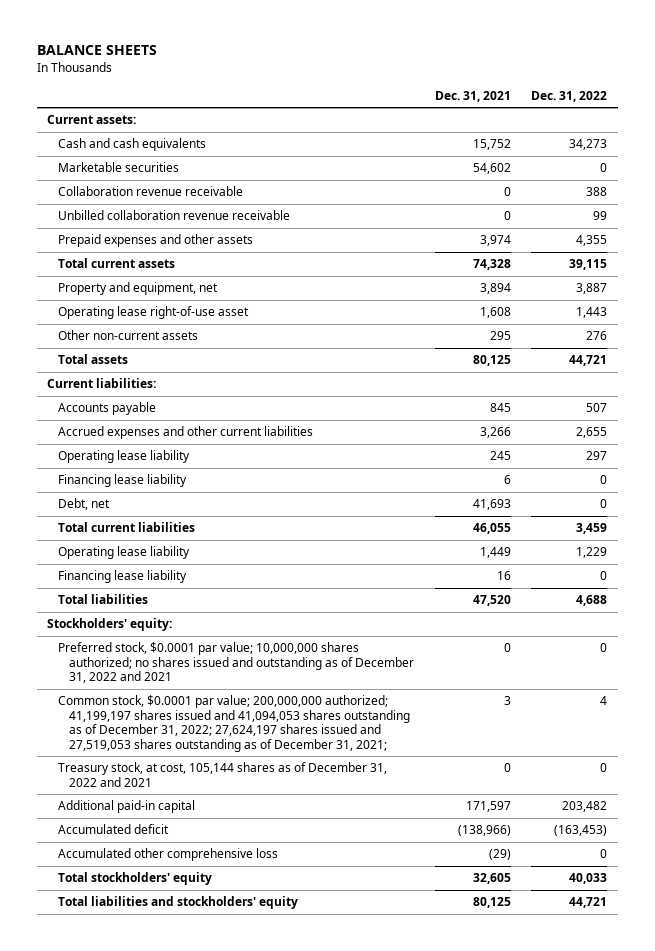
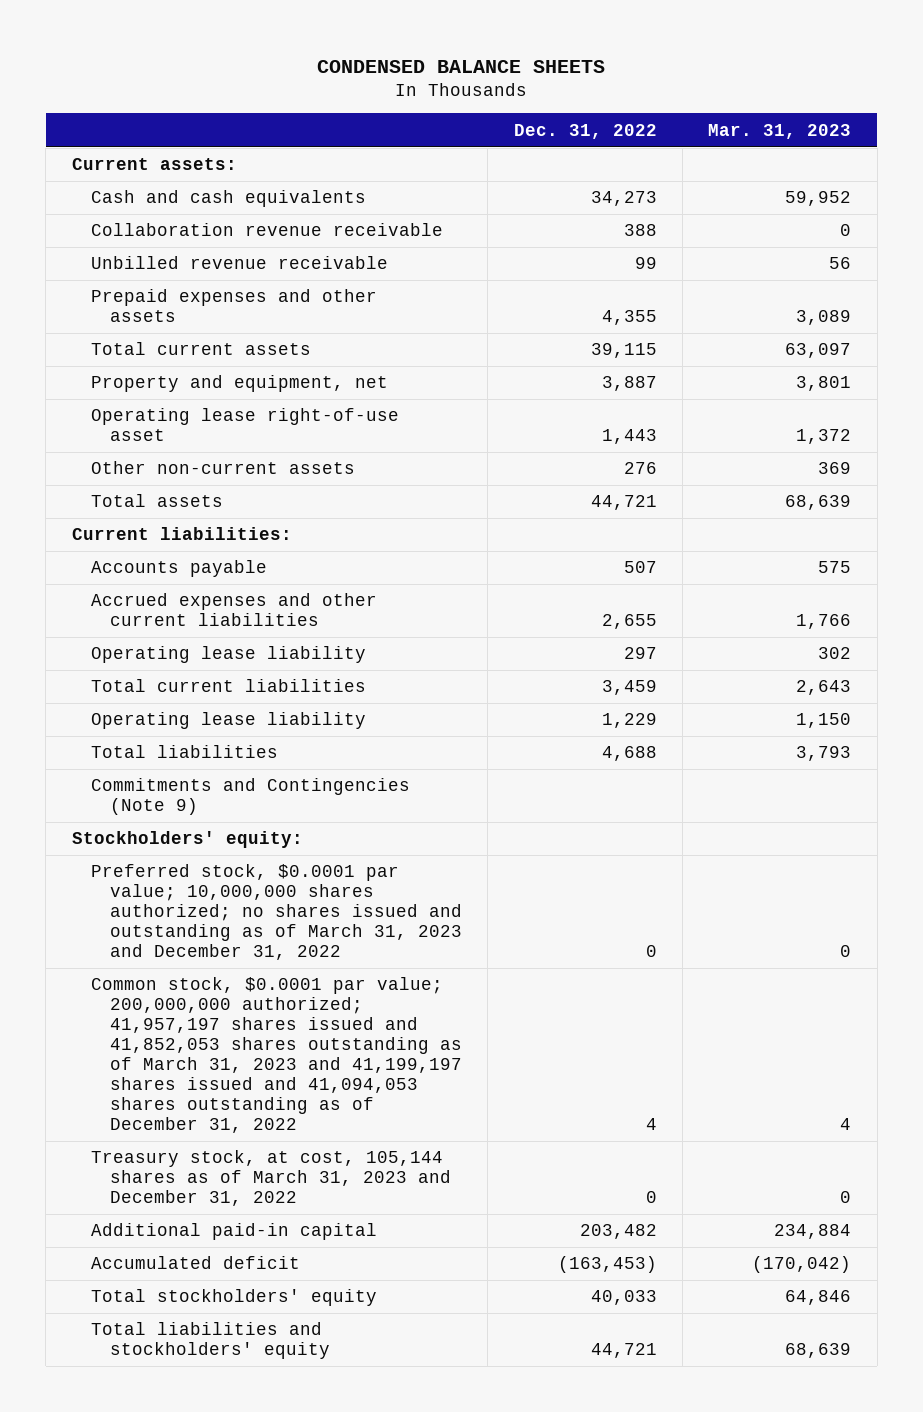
- BALANCE SHEETS
+ CONDENSED BALANCE SHEETS
- | Dec. 31, 2021 | Dec. 31, 2022
+ | Dec. 31, 2022 | Mar. 31, 2023
- Marketable securities | 54,602 | 0
- Unbilled collaboration revenue receivable | 0 | 99
+ Unbilled revenue receivable | 99 | 56
- Financing lease liability | 6 | 0
- Debt, net | 41,693 | 0
- Financing lease liability | 16 | 0
+ Commitments and Contingencies (Note 9)
- Preferred stock, $0.0001 par value; 10,000,000 shares authorized; no shares issued and outstanding as of December 31, 2022 and 2021 | 0 | 0
- Common stock, $0.0001 par value; 200,000,000 authorized; 41,199,197 shares issued and 41,094,053 shares outstanding as of December 31, 2022; 27,624,197 shares issued and 27,519,053 shares outstanding as of December 31, 2021; | 3 | 4
- Treasury stock, at cost, 105,144 shares as of December 31, 2022 and 2021 | 0 | 0
+ Preferred stock, $0.0001 par value; 10,000,000 shares authorized; no shares issued and outstanding as of March 31, 2023 and December 31, 2022 | 0 | 0
+ Common stock, $0.0001 par value; 200,000,000 authorized; 41,957,197 shares issued and 41,852,053 shares outstanding as of March 31, 2023 and 41,199,197 shares issued and 41,094,053 shares outstanding as of December 31, 2022 | 4 | 4
+ Treasury stock, at cost, 105,144 shares as of March 31, 2023 and December 31, 2022 | 0 | 0
- Accumulated other comprehensive loss | (29) | 0

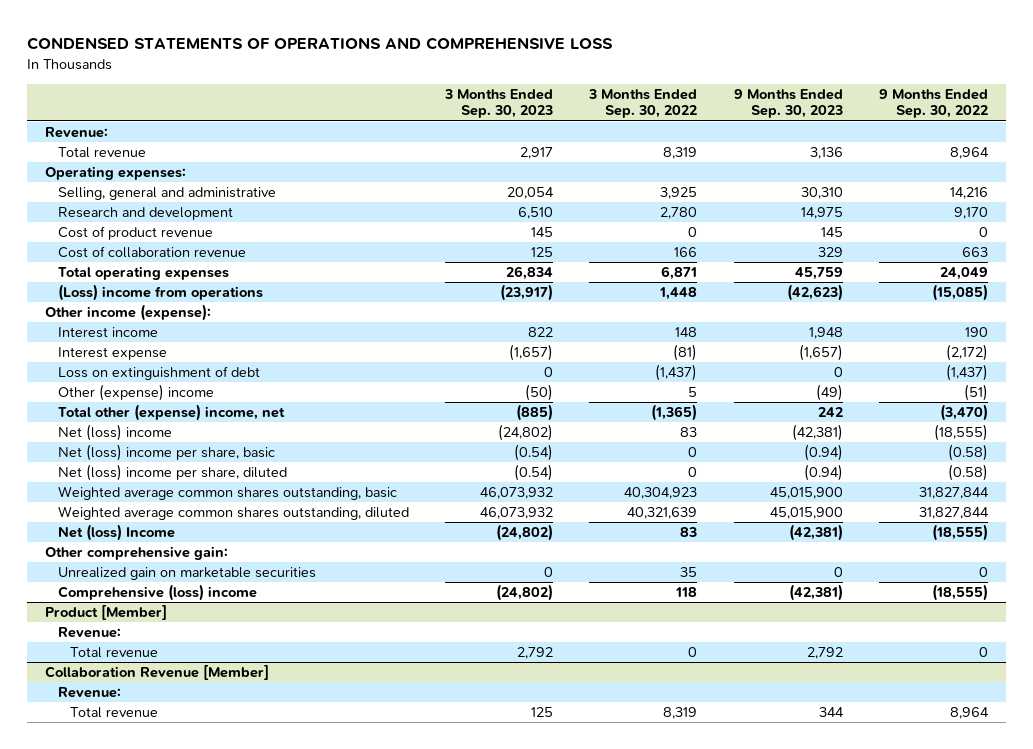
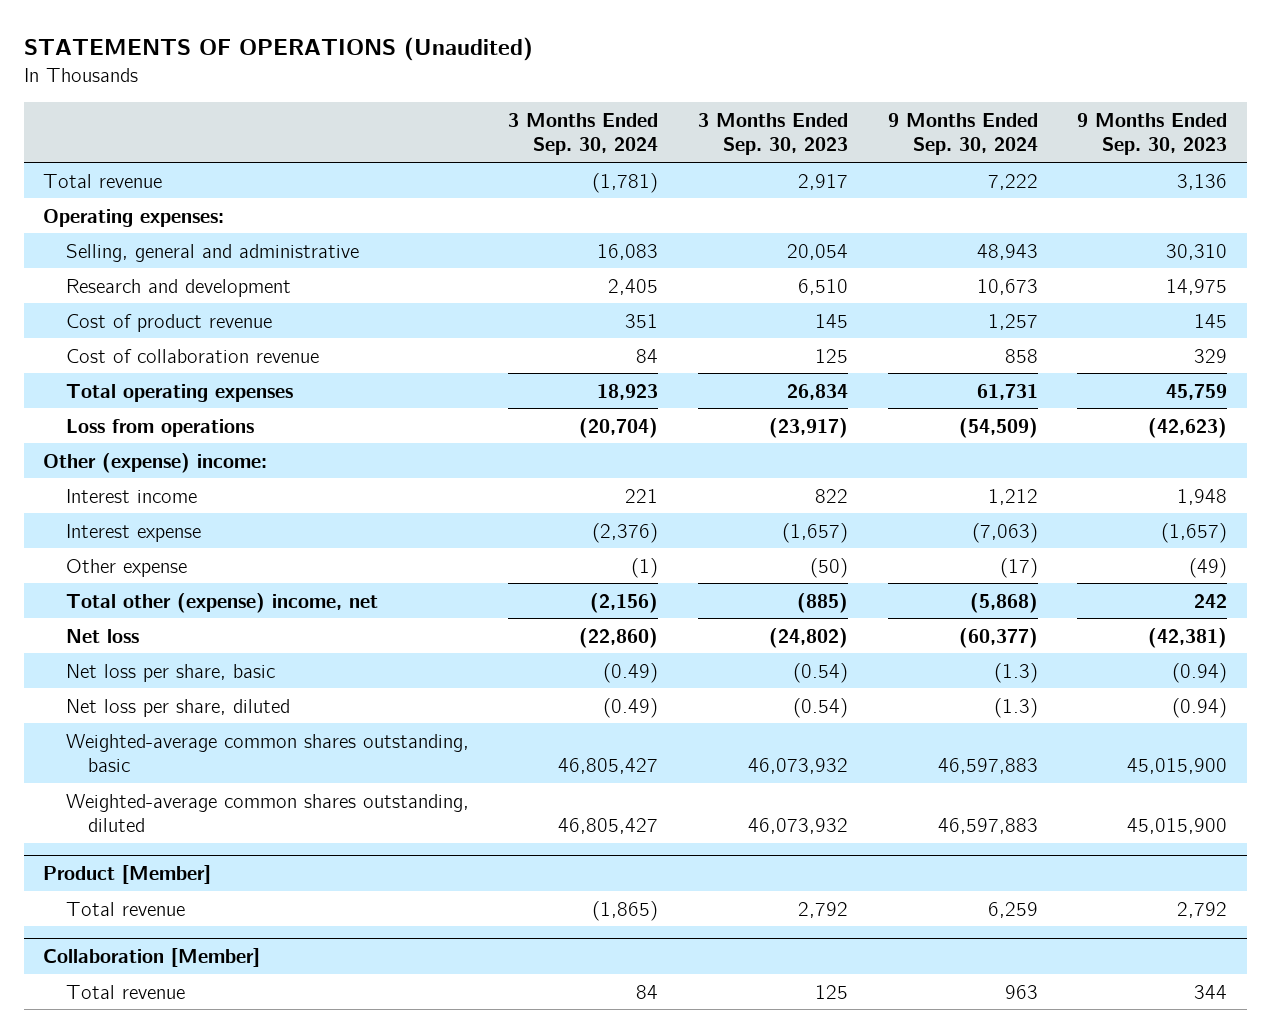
- CONDENSED STATEMENTS OF OPERATIONS AND COMPREHENSIVE LOSS
+ STATEMENTS OF OPERATIONS (Unaudited)
- | 3 Months Ended Sep. 30, 2023 | 3 Months Ended Sep. 30, 2022 | 9 Months Ended Sep. 30, 2023 | 9 Months Ended Sep. 30, 2022
+ | 3 Months Ended Sep. 30, 2024 | 3 Months Ended Sep. 30, 2023 | 9 Months Ended Sep. 30, 2024 | 9 Months Ended Sep. 30, 2023
- Revenue:
- (Loss) income from operations | (23,917) | 1,448 | (42,623) | (15,085)
- Other income (expense):
+ Loss from operations | (20,704) | (23,917) | (54,509) | (42,623)
+ Other (expense) income:
- Loss on extinguishment of debt | 0 | (1,437) | 0 | (1,437)
- Other (expense) income | (50) | 5 | (49) | (51)
+ Other expense | (1) | (50) | (17) | (49)
- Net (loss) income | (24,802) | 83 | (42,381) | (18,555)
- Net (loss) income per share, basic | (0.54) | 0 | (0.94) | (0.58)
- Net (loss) income per share, diluted | (0.54) | 0 | (0.94) | (0.58)
- Weighted average common shares outstanding, basic | 46,073,932 | 40,304,923 | 45,015,900 | 31,827,844
- Weighted average common shares outstanding, diluted | 46,073,932 | 40,321,639 | 45,015,900 | 31,827,844
- Net (loss) Income | (24,802) | 83 | (42,381) | (18,555)
- Other comprehensive gain:
- Unrealized gain on marketable securities | 0 | 35 | 0 | 0
- Comprehensive (loss) income | (24,802) | 118 | (42,381) | (18,555)
+ Net loss | (22,860) | (24,802) | (60,377) | (42,381)
+ Net loss per share, basic | (0.49) | (0.54) | (1.3) | (0.94)
+ Net loss per share, diluted | (0.49) | (0.54) | (1.3) | (0.94)
+ Weighted-average common shares outstanding, basic | 46,805,427 | 46,073,932 | 46,597,883 | 45,015,900
+ Weighted-average common shares outstanding, diluted | 46,805,427 | 46,073,932 | 46,597,883 | 45,015,900
@ Product [Member]
- Revenue:
- Collaboration Revenue [Member]
- Revenue:
+ Collaboration [Member]

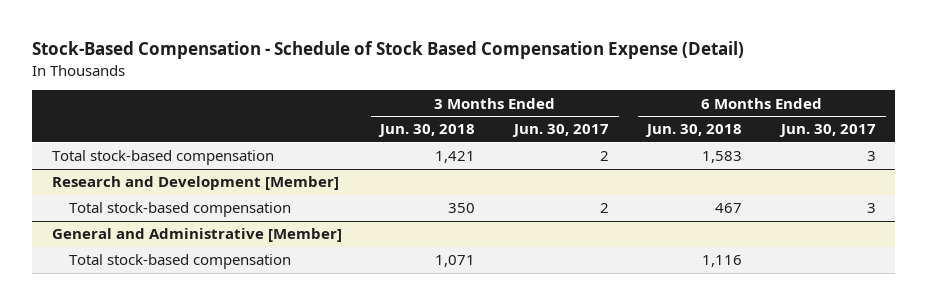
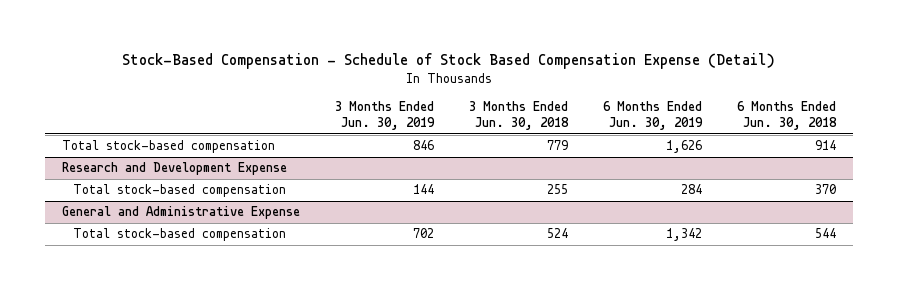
- | 3 Months Ended Jun. 30, 2018 | 3 Months Ended Jun. 30, 2017 | 6 Months Ended Jun. 30, 2018 | 6 Months Ended Jun. 30, 2017
+ | 3 Months Ended Jun. 30, 2019 | 3 Months Ended Jun. 30, 2018 | 6 Months Ended Jun. 30, 2019 | 6 Months Ended Jun. 30, 2018
- Total stock-based compensation | 1,421 | 2 | 1,583 | 3
- Research and Development [Member]
- Total stock-based compensation | 350 | 2 | 467 | 3
- General and Administrative [Member]
- Total stock-based compensation | 1,071 | | 1,116 |
+ Total stock-based compensation | 846 | 779 | 1,626 | 914
+ Research and Development Expense
+ Total stock-based compensation | 144 | 255 | 284 | 370
+ General and Administrative Expense
+ Total stock-based compensation | 702 | 524 | 1,342 | 544

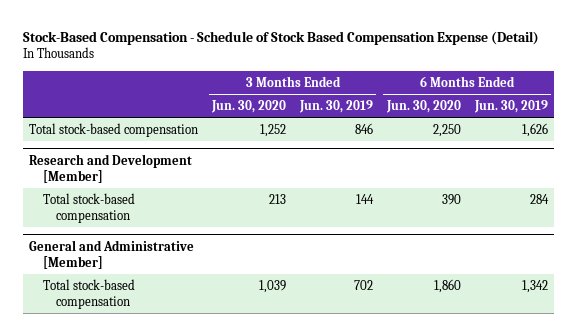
- | 3 Months Ended Jun. 30, 2019 | 3 Months Ended Jun. 30, 2018 | 6 Months Ended Jun. 30, 2019 | 6 Months Ended Jun. 30, 2018
+ | 3 Months Ended Jun. 30, 2020 | 3 Months Ended Jun. 30, 2019 | 6 Months Ended Jun. 30, 2020 | 6 Months Ended Jun. 30, 2019
- Research and Development Expense
+ Research and Development [Member]
- General and Administrative Expense
+ General and Administrative [Member]

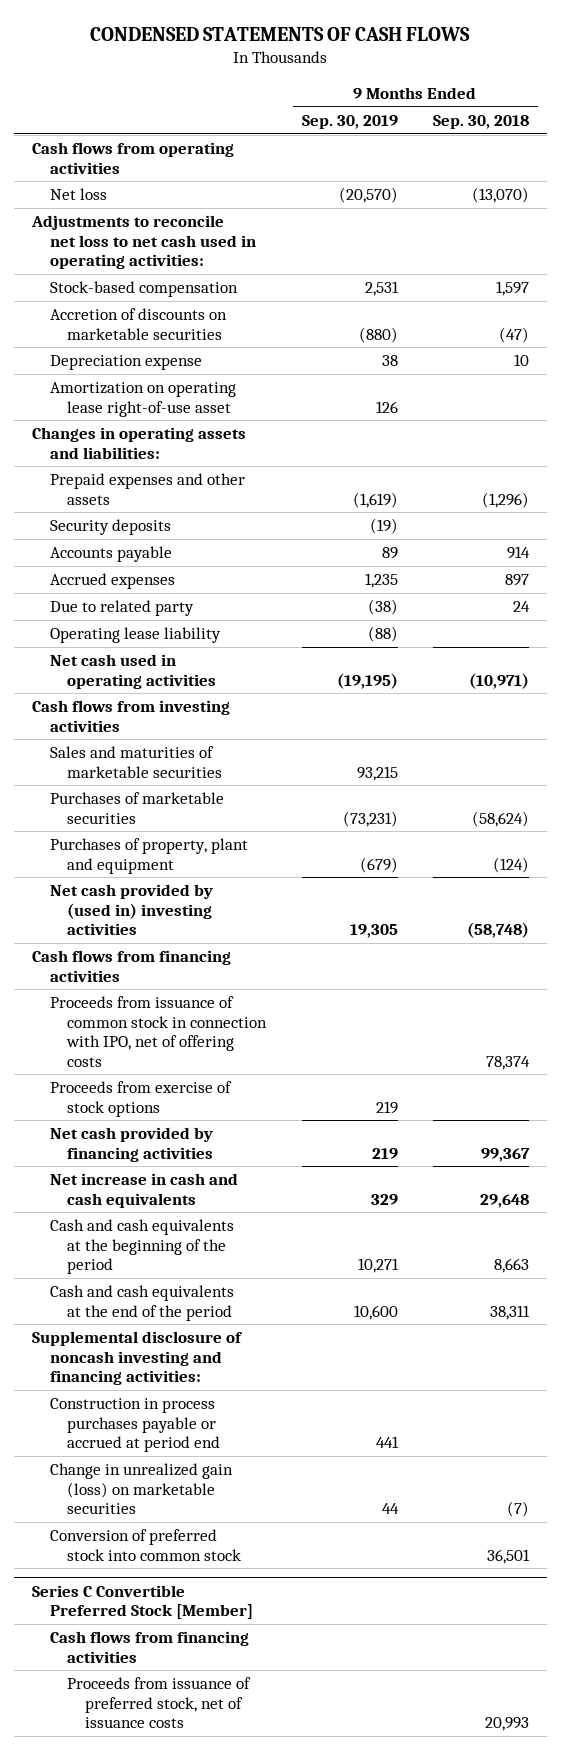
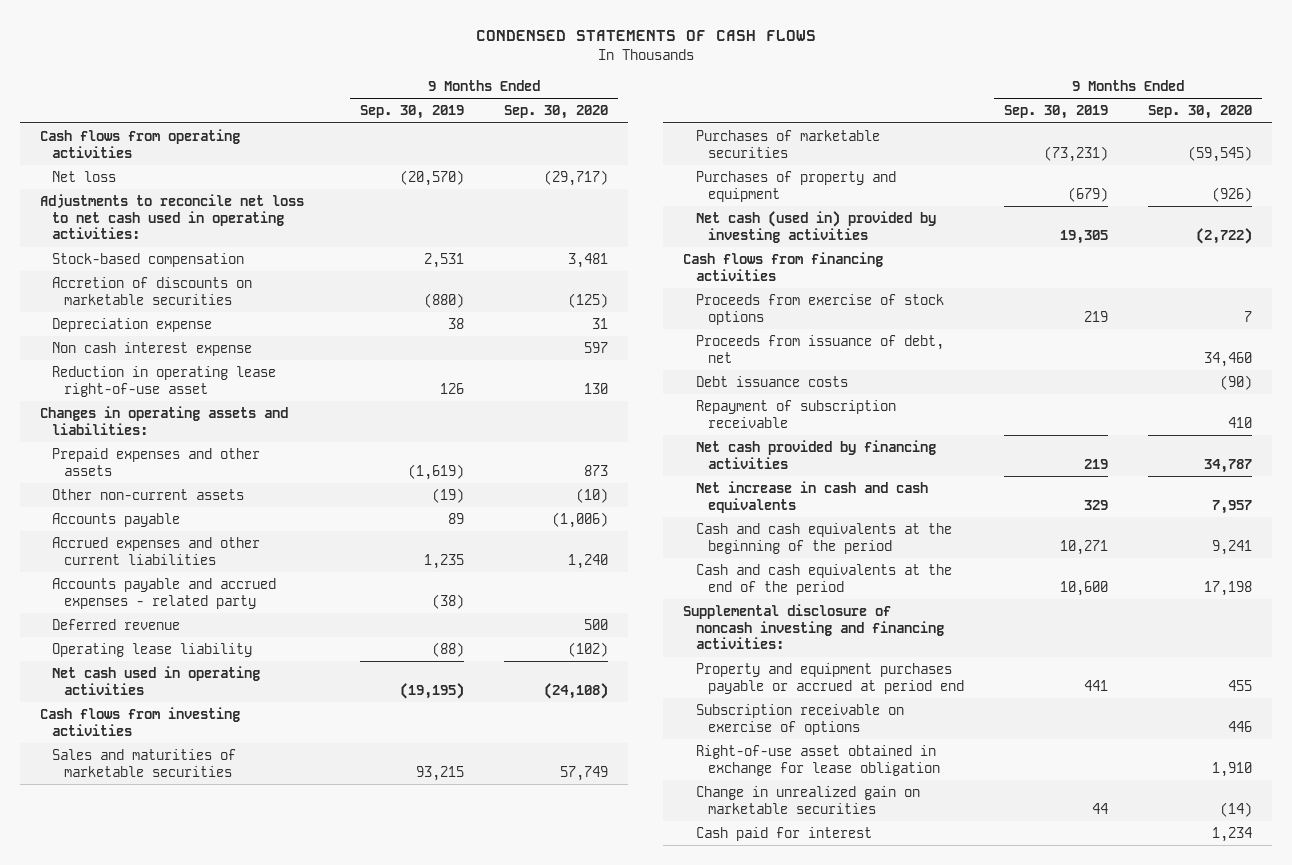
- | 9 Months Ended Sep. 30, 2019 | 9 Months Ended Sep. 30, 2018
+ | 9 Months Ended Sep. 30, 2019 | 9 Months Ended Sep. 30, 2020
- Amortization on operating lease right-of-use asset | 126 |
+ Non cash interest expense | | 597
+ Reduction in operating lease right-of-use asset | 126 | 130
- Security deposits | (19) |
+ Other non-current assets | (19) | (10)
- Accrued expenses | 1,235 | 897
- Due to related party | (38) | 24
+ Accrued expenses and other current liabilities | 1,235 | 1,240
+ Accounts payable and accrued expenses - related party | (38) |
+ Deferred revenue | | 500
- Purchases of property, plant and equipment | (679) | (124)
- Net cash provided by (used in) investing activities | 19,305 | (58,748)
+ Purchases of property and equipment | (679) | (926)
+ Net cash (used in) provided by investing activities | 19,305 | (2,722)
- Proceeds from issuance of common stock in connection with IPO, net of offering costs | | 78,374
+ Proceeds from issuance of debt, net | | 34,460
+ Debt issuance costs | | (90)
+ Repayment of subscription receivable | | 410
- Construction in process purchases payable or accrued at period end | 441 |
- Change in unrealized gain (loss) on marketable securities | 44 | (7)
- Conversion of preferred stock into common stock | | 36,501
- Series C Convertible Preferred Stock [Member]
- Cash flows from financing activities
- Proceeds from issuance of preferred stock, net of issuance costs | | 20,993
+ Property and equipment purchases payable or accrued at period end | 441 | 455
+ Subscription receivable on exercise of options | | 446
+ Right-of-use asset obtained in exchange for lease obligation | | 1,910
+ Change in unrealized gain on marketable securities | 44 | (14)
+ Cash paid for interest | | 1,234

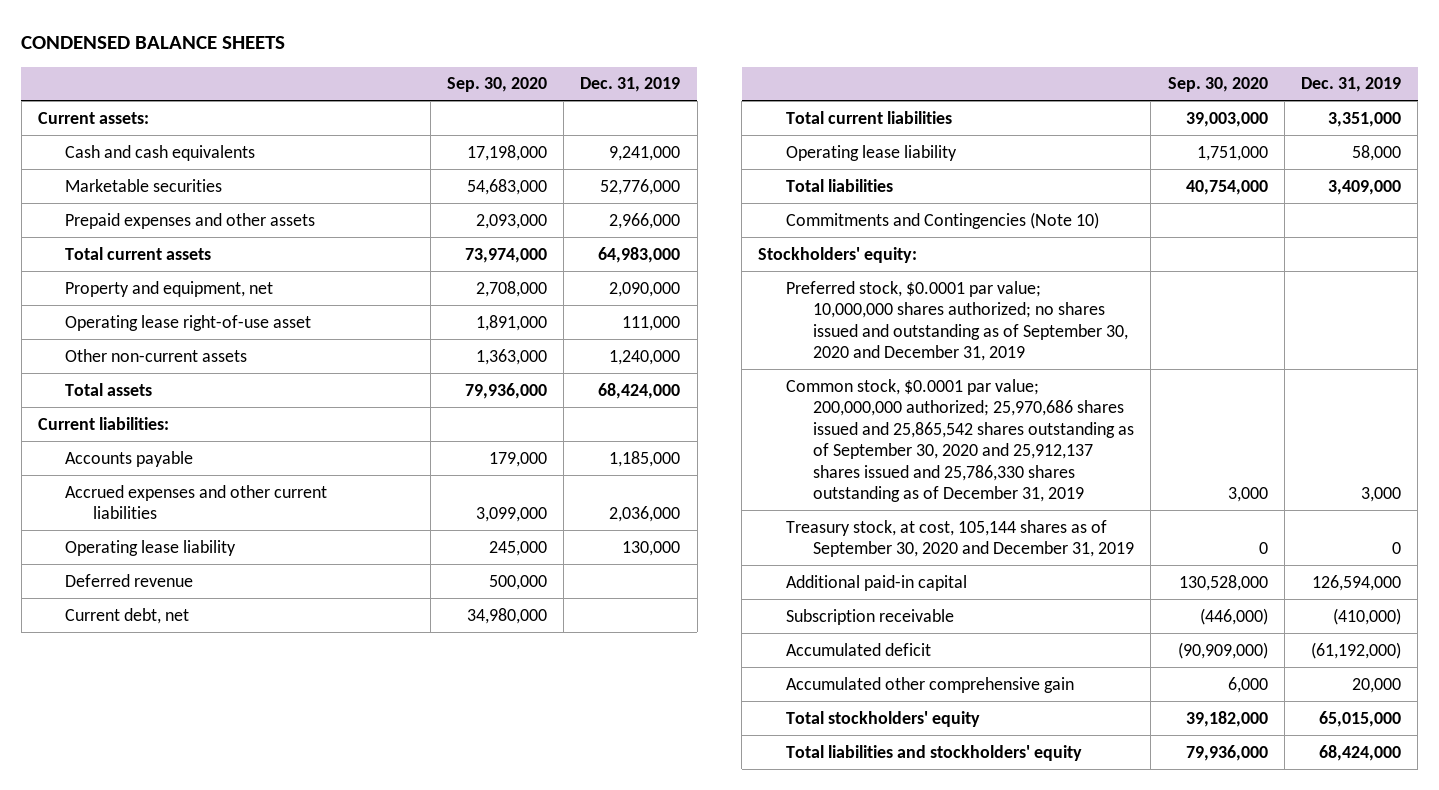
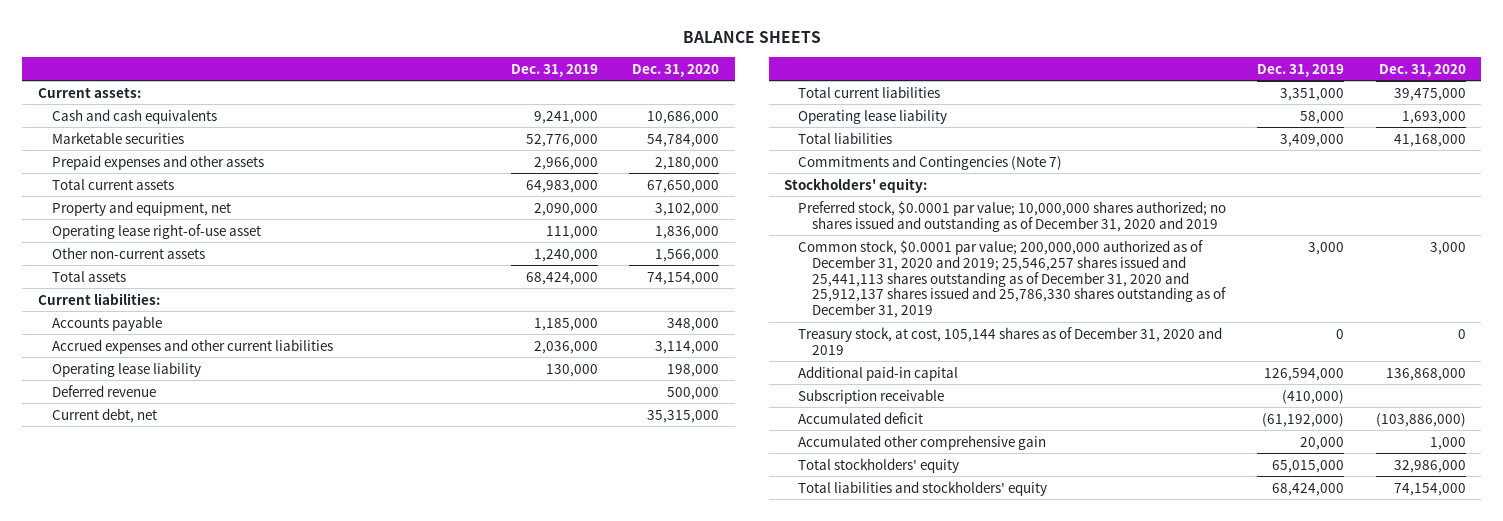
- CONDENSED BALANCE SHEETS
+ BALANCE SHEETS
- | Sep. 30, 2020 | Dec. 31, 2019
+ | Dec. 31, 2019 | Dec. 31, 2020
- Commitments and Contingencies (Note 10)
+ Commitments and Contingencies (Note 7)
- Preferred stock, $0.0001 par value; 10,000,000 shares authorized; no shares issued and outstanding as of September 30, 2020 and December 31, 2019
- Common stock, $0.0001 par value; 200,000,000 authorized; 25,970,686 shares issued and 25,865,542 shares outstanding as of September 30, 2020 and 25,912,137 shares issued and 25,786,330 shares outstanding as of December 31, 2019 | 3,000 | 3,000
- Treasury stock, at cost, 105,144 shares as of September 30, 2020 and December 31, 2019 | 0 | 0
+ Preferred stock, $0.0001 par value; 10,000,000 shares authorized; no shares issued and outstanding as of December 31, 2020 and 2019
+ Common stock, $0.0001 par value; 200,000,000 authorized as of December 31, 2020 and 2019; 25,546,257 shares issued and 25,441,113 shares outstanding as of December 31, 2020 and 25,912,137 shares issued and 25,786,330 shares outstanding as of December 31, 2019 | 3,000 | 3,000
+ Treasury stock, at cost, 105,144 shares as of December 31, 2020 and 2019 | 0 | 0

